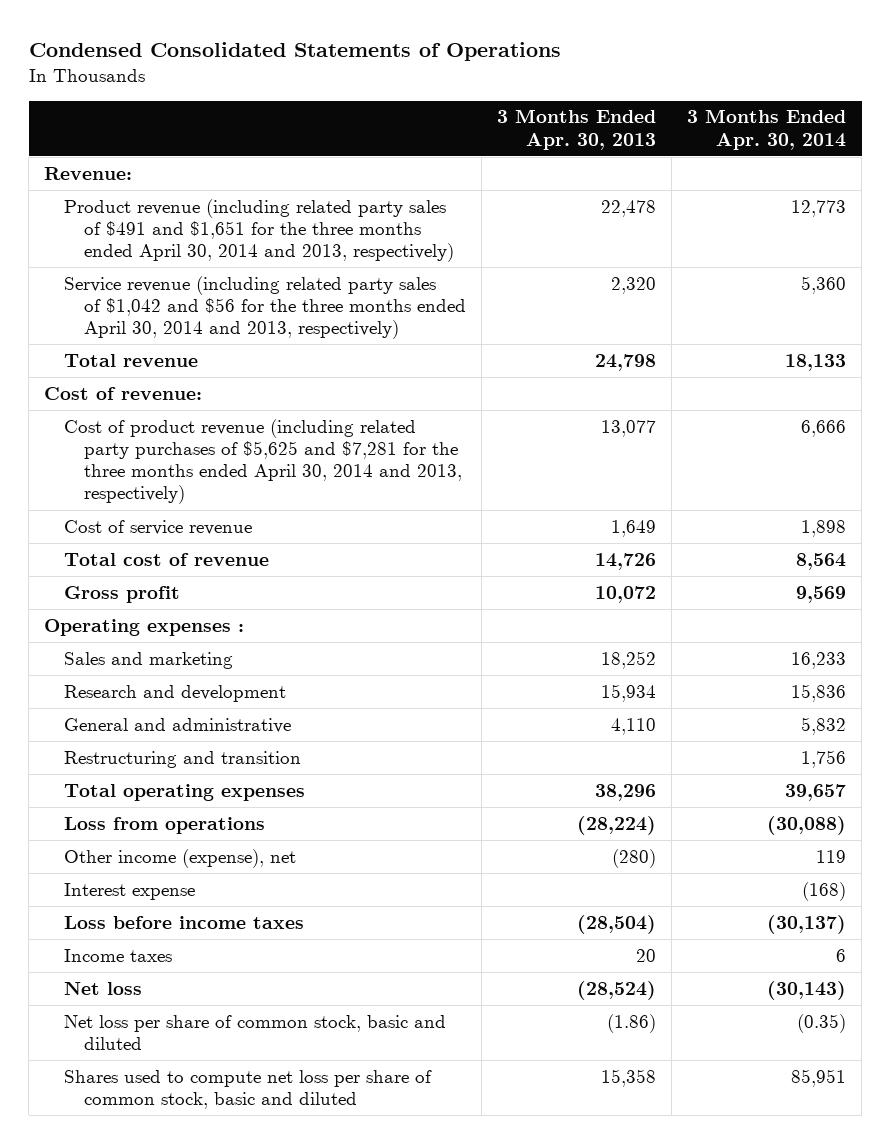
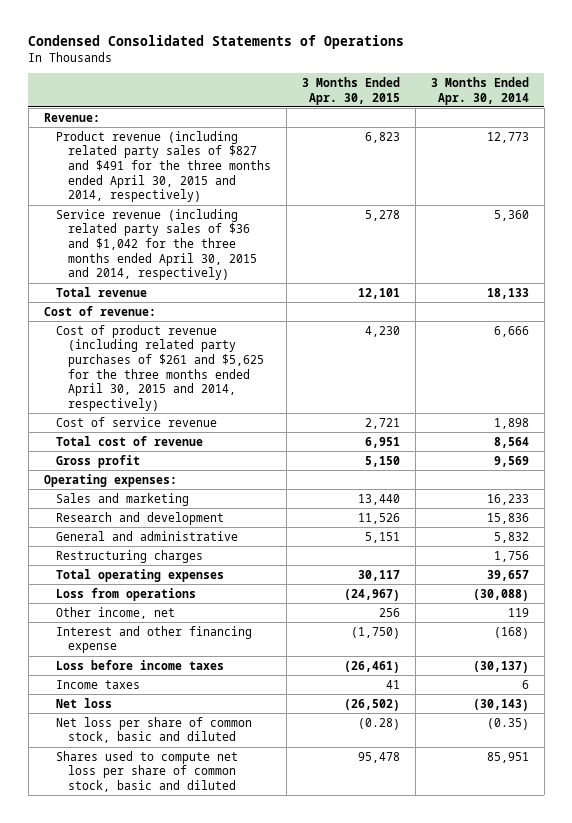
- | 3 Months Ended Apr. 30, 2013 | 3 Months Ended Apr. 30, 2014
+ | 3 Months Ended Apr. 30, 2015 | 3 Months Ended Apr. 30, 2014
- Product revenue (including related party sales of $491 and $1,651 for the three months ended April 30, 2014 and 2013, respectively) | 22,478 | 12,773
- Service revenue (including related party sales of $1,042 and $56 for the three months ended April 30, 2014 and 2013, respectively) | 2,320 | 5,360
+ Product revenue (including related party sales of $827 and $491 for the three months ended April 30, 2015 and 2014, respectively) | 6,823 | 12,773
+ Service revenue (including related party sales of $36 and $1,042 for the three months ended April 30, 2015 and 2014, respectively) | 5,278 | 5,360
- Cost of product revenue (including related party purchases of $5,625 and $7,281 for the three months ended April 30, 2014 and 2013, respectively) | 13,077 | 6,666
+ Cost of product revenue (including related party purchases of $261 and $5,625 for the three months ended April 30, 2015 and 2014, respectively) | 4,230 | 6,666
- Operating expenses :
+ Operating expenses:
- Restructuring and transition | | 1,756
+ Restructuring charges | | 1,756
- Other income (expense), net | (280) | 119
- Interest expense | | (168)
+ Other income, net | 256 | 119
+ Interest and other financing expense | (1,750) | (168)

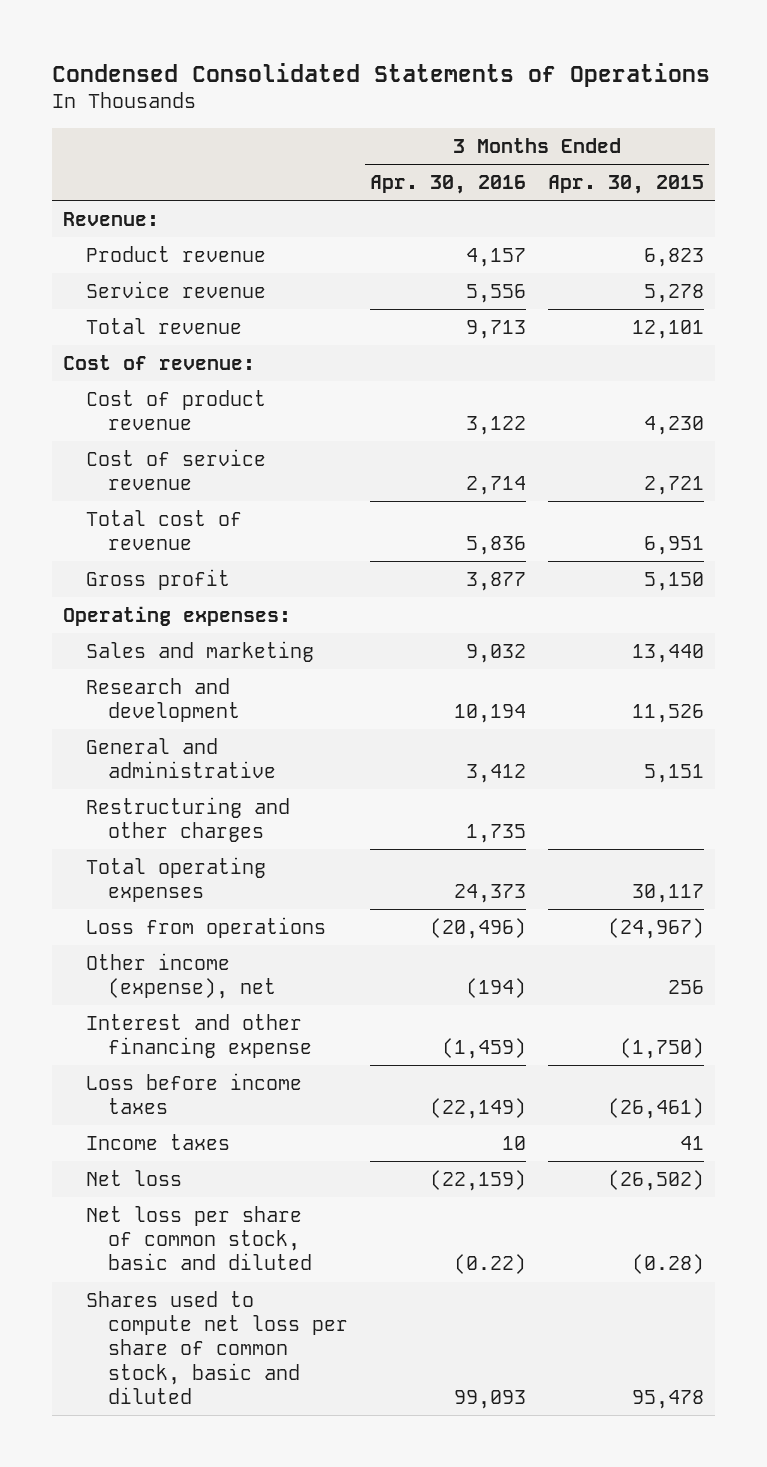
- | 3 Months Ended Apr. 30, 2015 | 3 Months Ended Apr. 30, 2014
+ | 3 Months Ended Apr. 30, 2016 | 3 Months Ended Apr. 30, 2015
- Product revenue (including related party sales of $827 and $491 for the three months ended April 30, 2015 and 2014, respectively) | 6,823 | 12,773
- Service revenue (including related party sales of $36 and $1,042 for the three months ended April 30, 2015 and 2014, respectively) | 5,278 | 5,360
+ Product revenue | 4,157 | 6,823
+ Service revenue | 5,556 | 5,278
- Cost of product revenue (including related party purchases of $261 and $5,625 for the three months ended April 30, 2015 and 2014, respectively) | 4,230 | 6,666
+ Cost of product revenue | 3,122 | 4,230
- Restructuring charges | | 1,756
+ Restructuring and other charges | 1,735 |
- Other income, net | 256 | 119
+ Other income (expense), net | (194) | 256

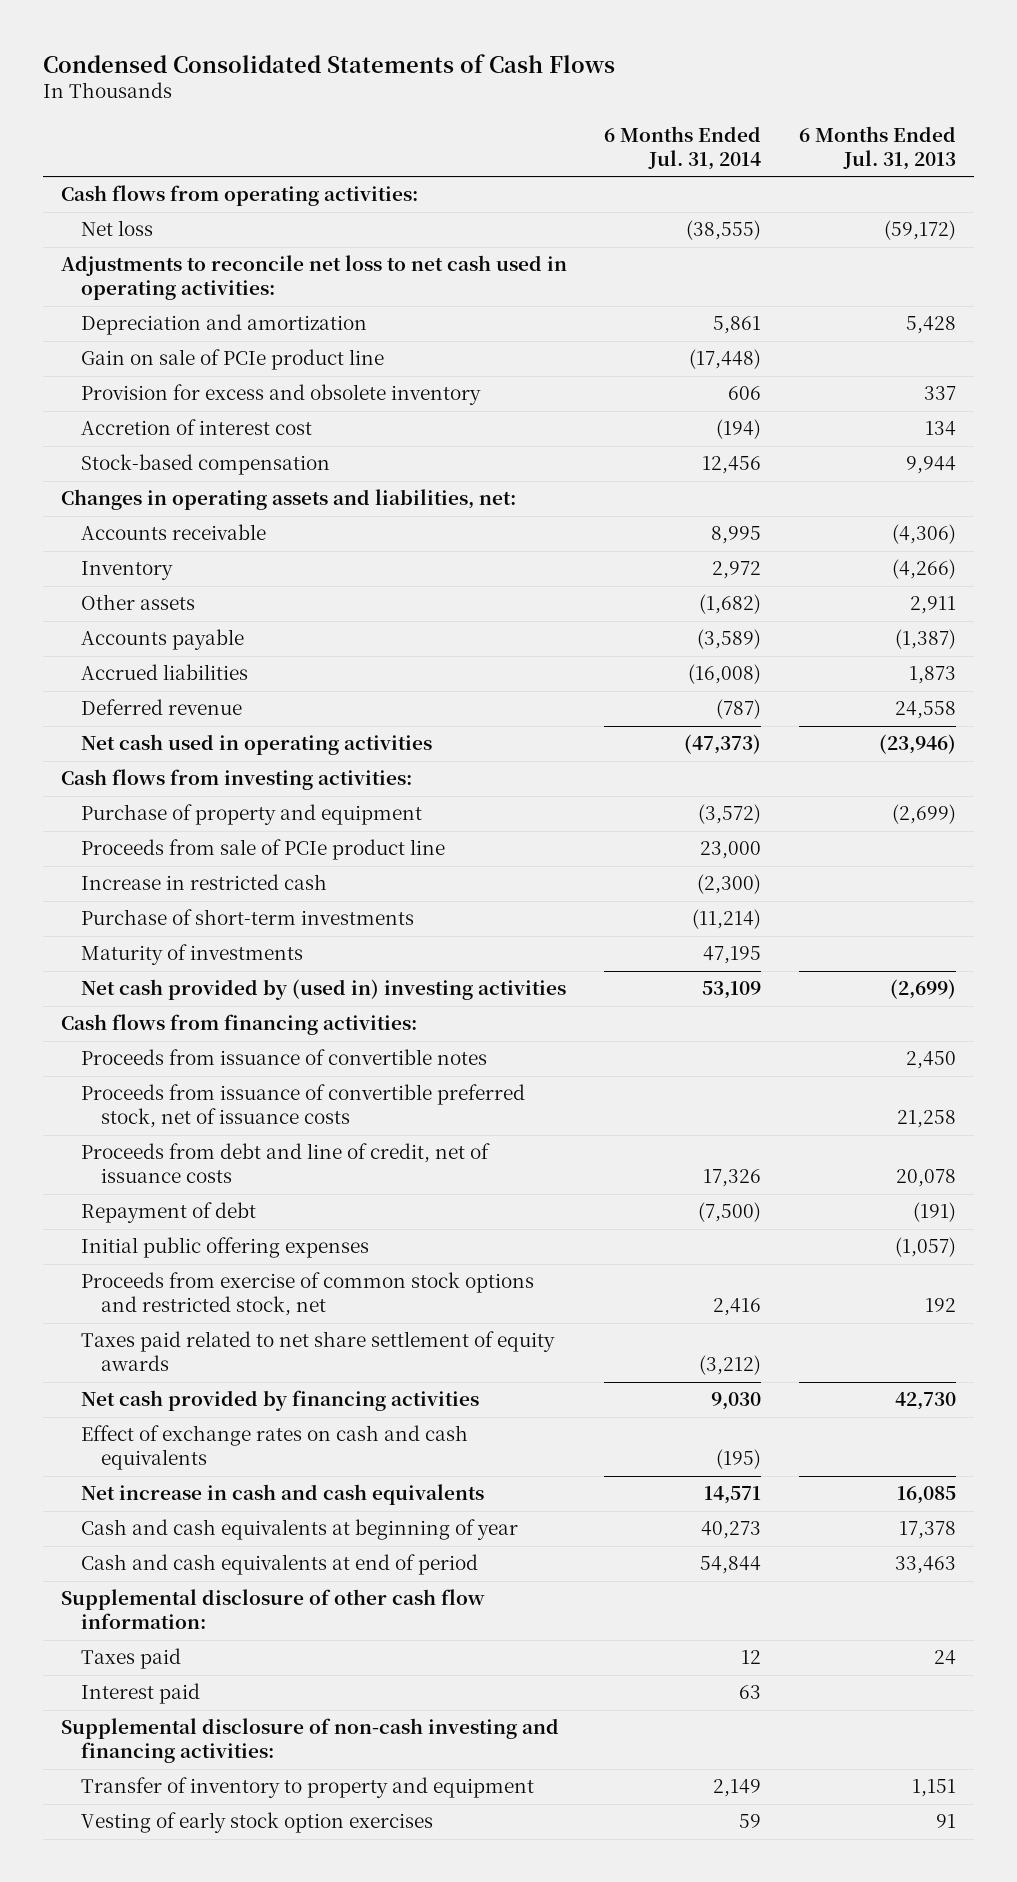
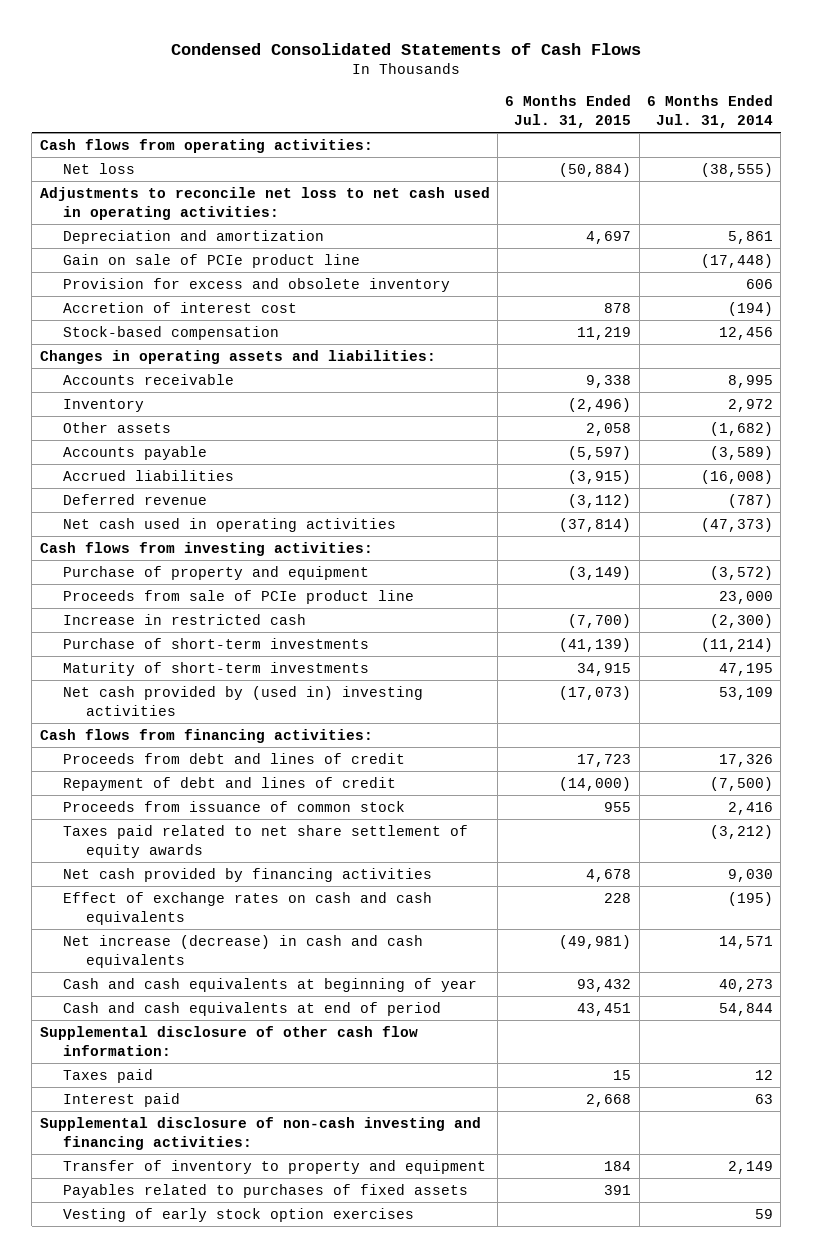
- | 6 Months Ended Jul. 31, 2014 | 6 Months Ended Jul. 31, 2013
+ | 6 Months Ended Jul. 31, 2015 | 6 Months Ended Jul. 31, 2014
- Changes in operating assets and liabilities, net:
+ Changes in operating assets and liabilities:
- Maturity of investments | 47,195 |
+ Maturity of short-term investments | 34,915 | 47,195
- Proceeds from issuance of convertible notes | | 2,450
- Proceeds from issuance of convertible preferred stock, net of issuance costs | | 21,258
- Proceeds from debt and line of credit, net of issuance costs | 17,326 | 20,078
- Repayment of debt | (7,500) | (191)
- Initial public offering expenses | | (1,057)
- Proceeds from exercise of common stock options and restricted stock, net | 2,416 | 192
+ Proceeds from debt and lines of credit | 17,723 | 17,326
+ Repayment of debt and lines of credit | (14,000) | (7,500)
+ Proceeds from issuance of common stock | 955 | 2,416
- Net increase in cash and cash equivalents | 14,571 | 16,085
+ Net increase (decrease) in cash and cash equivalents | (49,981) | 14,571
+ Payables related to purchases of fixed assets | 391 |

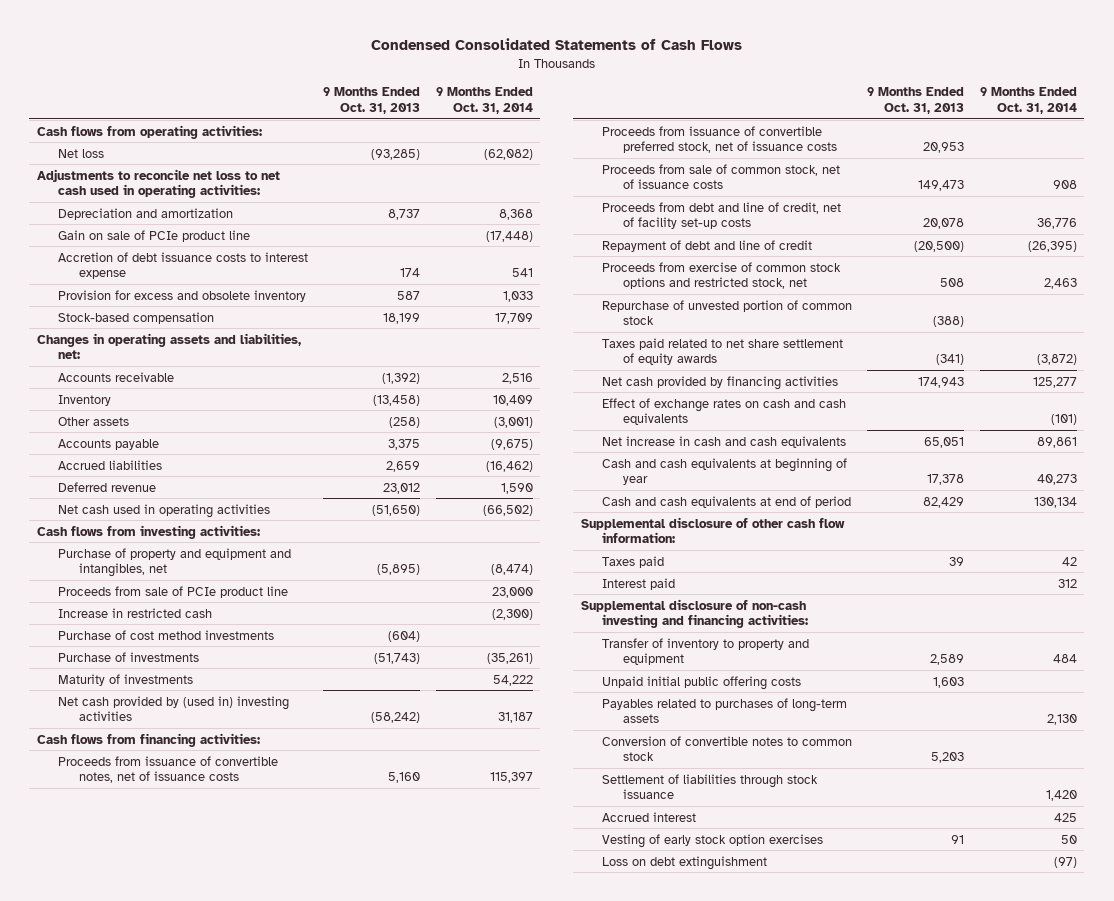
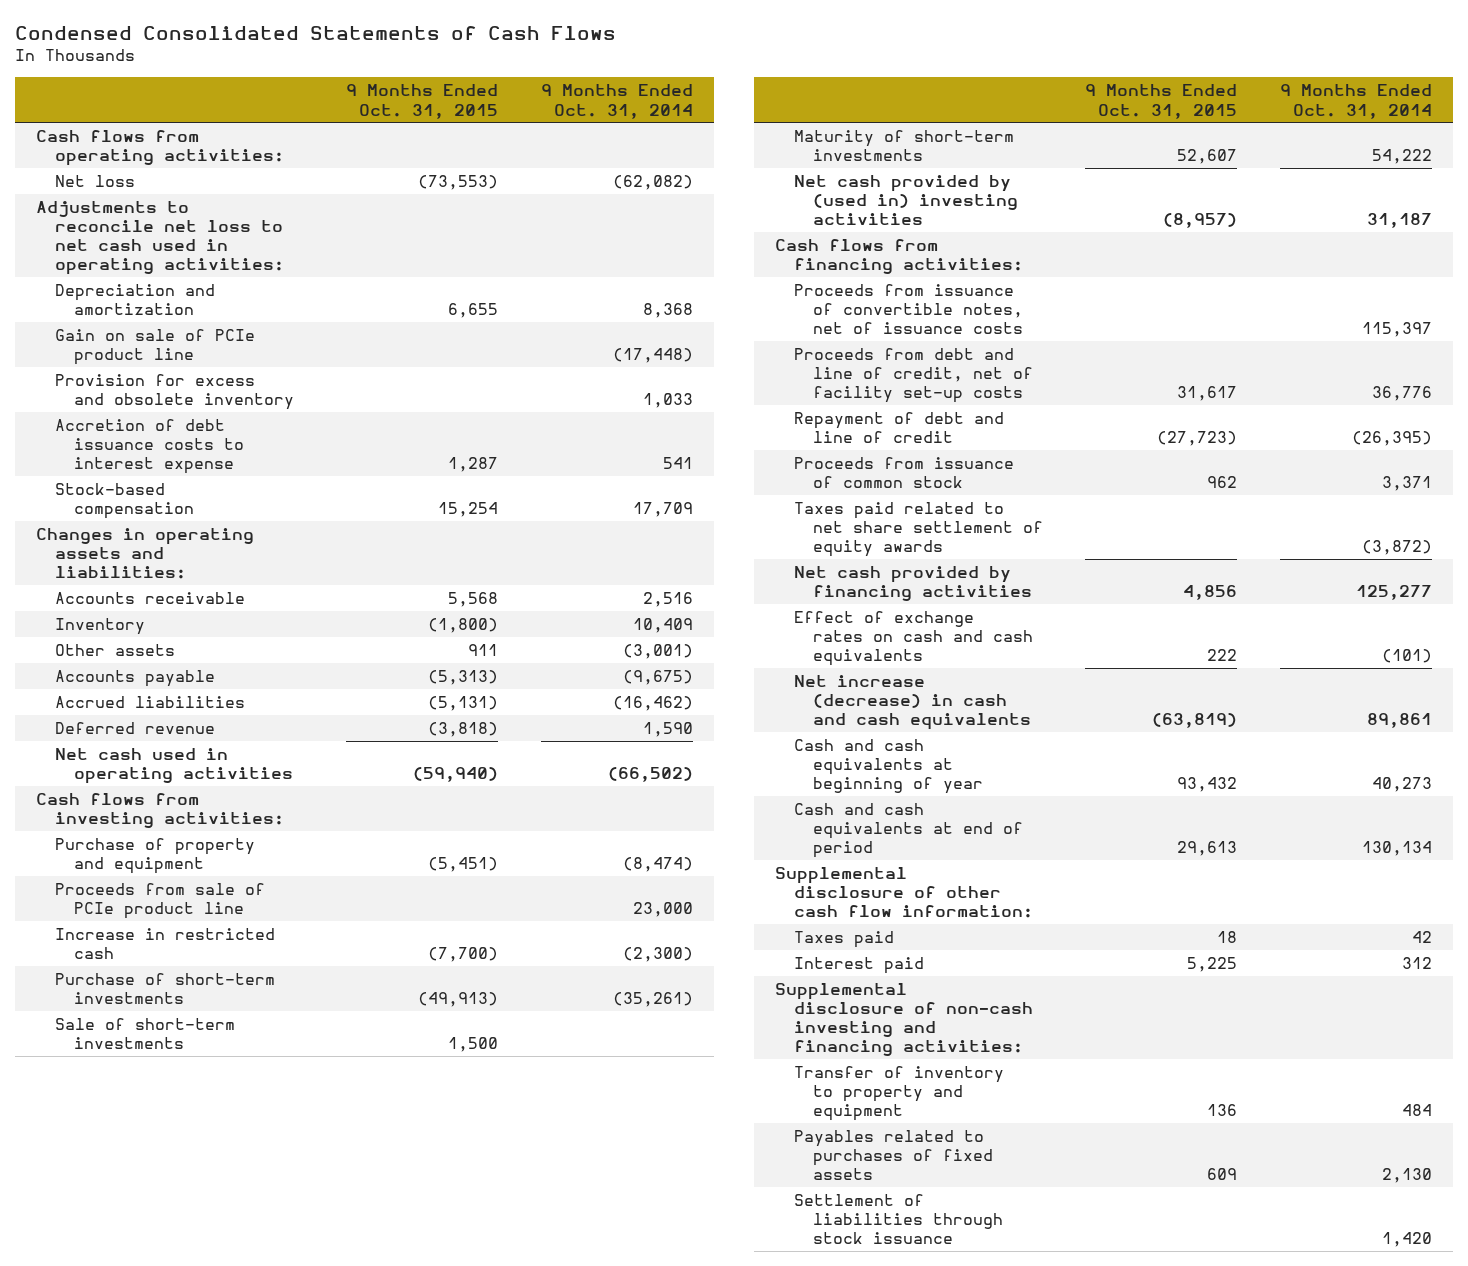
- | 9 Months Ended Oct. 31, 2013 | 9 Months Ended Oct. 31, 2014
+ | 9 Months Ended Oct. 31, 2015 | 9 Months Ended Oct. 31, 2014
moved down: Accretion of debt issuance costs to interest expense | 1,287 | 541
- Changes in operating assets and liabilities, net:
+ Changes in operating assets and liabilities:
- Purchase of property and equipment and intangibles, net | (5,895) | (8,474)
+ Purchase of property and equipment | (5,451) | (8,474)
- Purchase of cost method investments | (604) |
- Purchase of investments | (51,743) | (35,261)
- Maturity of investments | | 54,222
+ Purchase of short-term investments | (49,913) | (35,261)
+ Sale of short-term investments | 1,500 |
+ Maturity of short-term investments | 52,607 | 54,222
- Proceeds from issuance of convertible preferred stock, net of issuance costs | 20,953 |
- Proceeds from sale of common stock, net of issuance costs | 149,473 | 908
- Proceeds from exercise of common stock options and restricted stock, net | 508 | 2,463
- Repurchase of unvested portion of common stock | (388) |
+ Proceeds from issuance of common stock | 962 | 3,371
- Net increase in cash and cash equivalents | 65,051 | 89,861
+ Net increase (decrease) in cash and cash equivalents | (63,819) | 89,861
- Unpaid initial public offering costs | 1,603 |
- Payables related to purchases of long-term assets | | 2,130
- Conversion of convertible notes to common stock | 5,203 |
+ Payables related to purchases of fixed assets | 609 | 2,130
- Accrued interest | | 425
- Vesting of early stock option exercises | 91 | 50
- Loss on debt extinguishment | | (97)

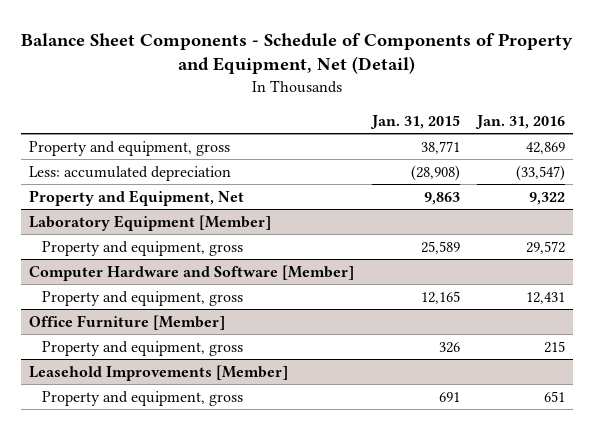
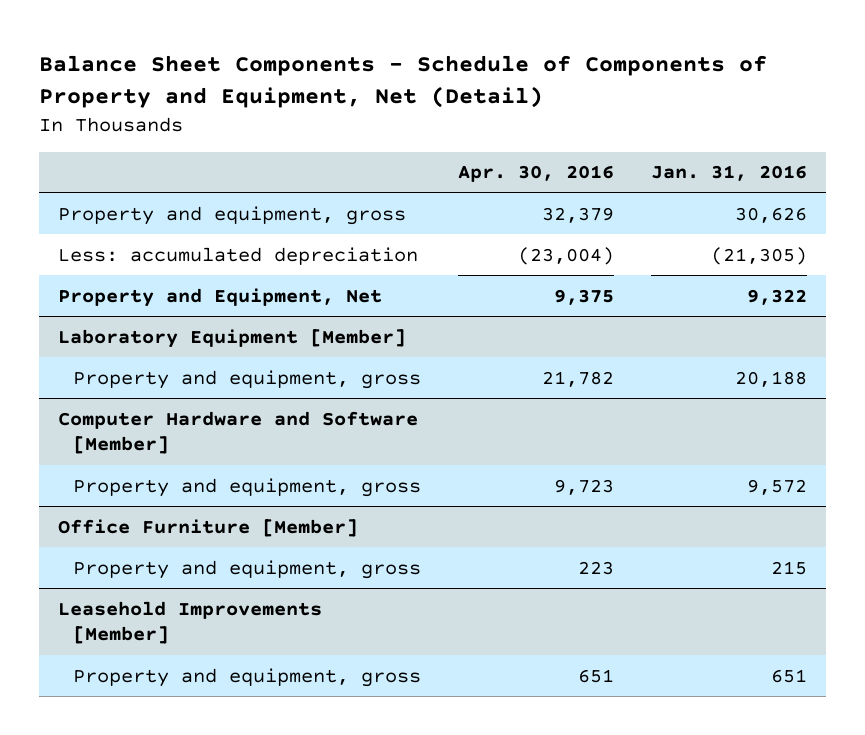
- | Jan. 31, 2015 | Jan. 31, 2016
+ | Apr. 30, 2016 | Jan. 31, 2016
- Property and equipment, gross | 38,771 | 42,869
- Less: accumulated depreciation | (28,908) | (33,547)
+ Property and equipment, gross | 32,379 | 30,626
+ Less: accumulated depreciation | (23,004) | (21,305)
@ Laboratory Equipment [Member]
- Property and equipment, gross | 25,589 | 29,572
+ Property and equipment, gross | 21,782 | 20,188
@ Computer Hardware and Software [Member]
- Property and equipment, gross | 12,165 | 12,431
+ Property and equipment, gross | 9,723 | 9,572

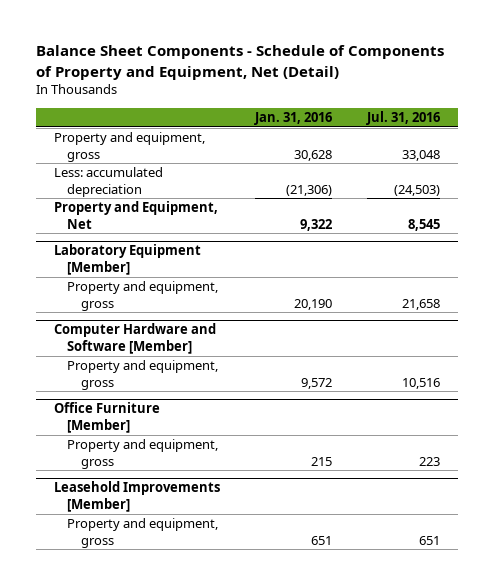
- | Apr. 30, 2016 | Jan. 31, 2016
+ | Jan. 31, 2016 | Jul. 31, 2016
- Property and equipment, gross | 32,379 | 30,626
- Less: accumulated depreciation | (23,004) | (21,305)
+ Property and equipment, gross | 30,628 | 33,048
+ Less: accumulated depreciation | (21,306) | (24,503)
@ Laboratory Equipment [Member]
- Property and equipment, gross | 21,782 | 20,188
+ Property and equipment, gross | 20,190 | 21,658

